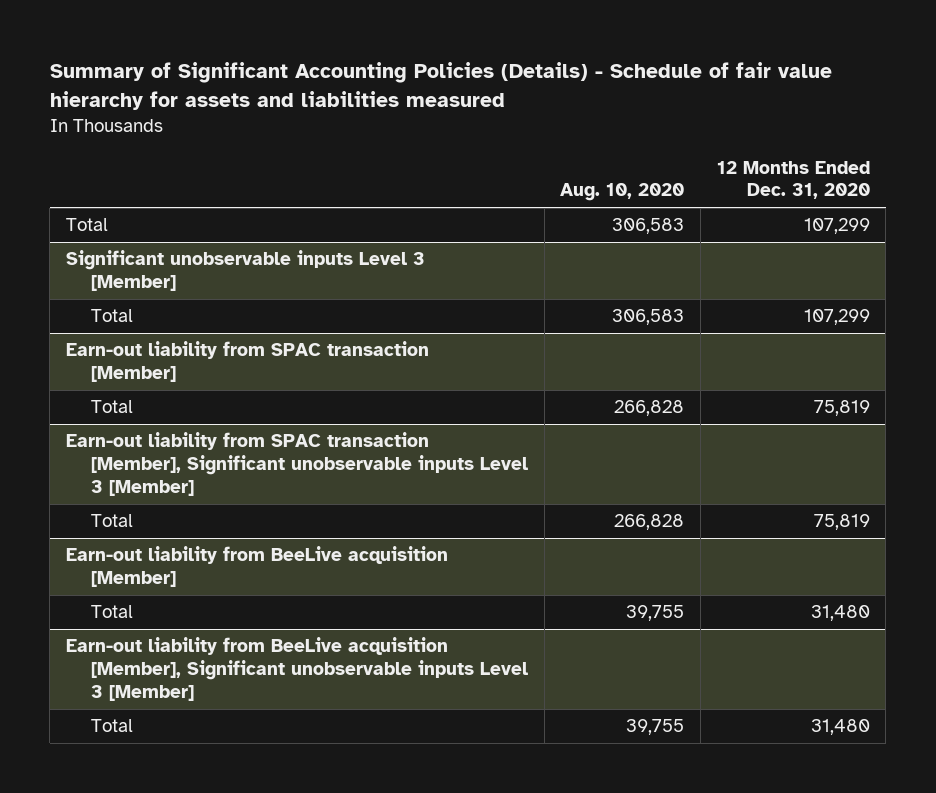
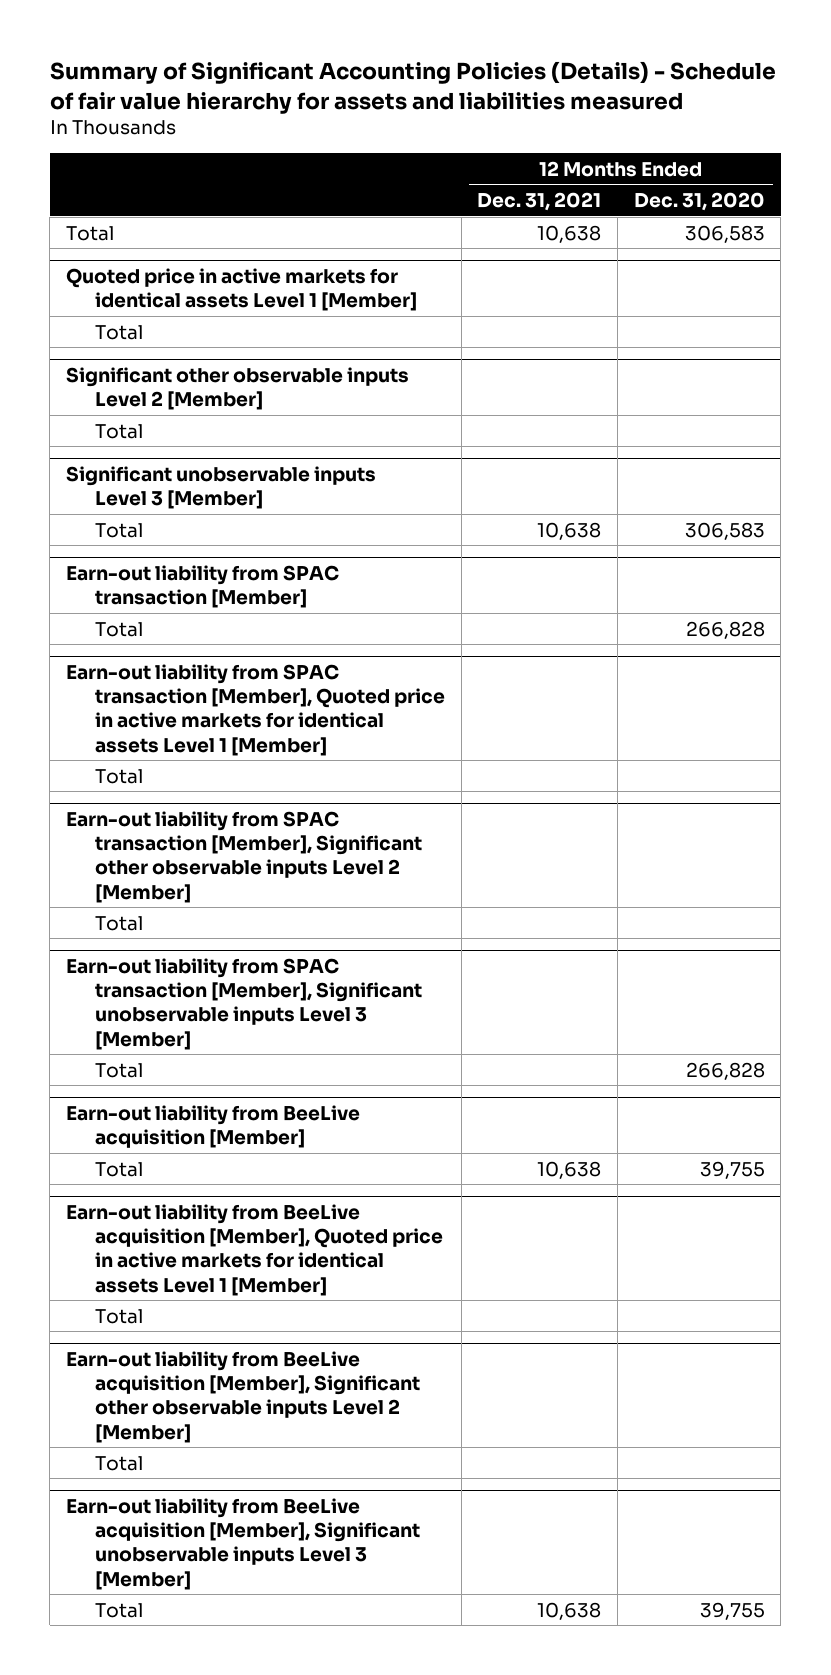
- | Aug. 10, 2020 | 12 Months Ended Dec. 31, 2020
+ | 12 Months Ended Dec. 31, 2021 | 12 Months Ended Dec. 31, 2020
- Total | 306,583 | 107,299
+ Total | 10,638 | 306,583
+ Quoted price in active markets for identical assets Level 1 [Member]
+ Total
+ Significant other observable inputs Level 2 [Member]
+ Total
@ Significant unobservable inputs Level 3 [Member]
- Total | 306,583 | 107,299
+ Total | 10,638 | 306,583
@ Earn-out liability from SPAC transaction [Member]
- Total | 266,828 | 75,819
+ Total | | 266,828
+ Earn-out liability from SPAC transaction [Member], Quoted price in active markets for identical assets Level 1 [Member]
+ Total
+ Earn-out liability from SPAC transaction [Member], Significant other observable inputs Level 2 [Member]
+ Total
@ Earn-out liability from SPAC transaction [Member], Significant unobservable inputs Level 3 [Member]
- Total | 266,828 | 75,819
+ Total | | 266,828
@ Earn-out liability from BeeLive acquisition [Member]
- Total | 39,755 | 31,480
+ Total | 10,638 | 39,755
+ Earn-out liability from BeeLive acquisition [Member], Quoted price in active markets for identical assets Level 1 [Member]
+ Total
+ Earn-out liability from BeeLive acquisition [Member], Significant other observable inputs Level 2 [Member]
+ Total
@ Earn-out liability from BeeLive acquisition [Member], Significant unobservable inputs Level 3 [Member]
- Total | 39,755 | 31,480
+ Total | 10,638 | 39,755

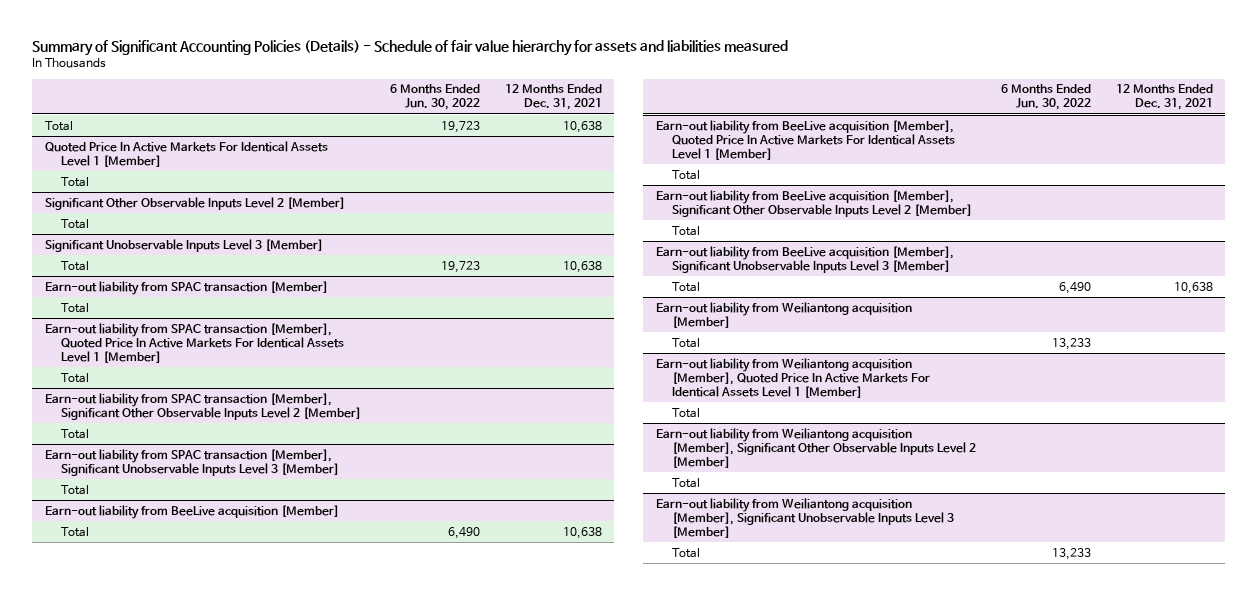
- | 12 Months Ended Dec. 31, 2021 | 12 Months Ended Dec. 31, 2020
+ | 6 Months Ended Jun. 30, 2022 | 12 Months Ended Dec. 31, 2021
- Quoted price in active markets for identical assets Level 1 [Member]
+ Quoted Price In Active Markets For Identical Assets Level 1 [Member]
- Significant other observable inputs Level 2 [Member]
+ Significant Other Observable Inputs Level 2 [Member]
- Significant unobservable inputs Level 3 [Member]
+ Significant Unobservable Inputs Level 3 [Member]
- Earn-out liability from SPAC transaction [Member], Quoted price in active markets for identical assets Level 1 [Member]
+ Earn-out liability from SPAC transaction [Member], Quoted Price In Active Markets For Identical Assets Level 1 [Member]
- Earn-out liability from SPAC transaction [Member], Significant other observable inputs Level 2 [Member]
+ Earn-out liability from SPAC transaction [Member], Significant Other Observable Inputs Level 2 [Member]
- Earn-out liability from SPAC transaction [Member], Significant unobservable inputs Level 3 [Member]
+ Earn-out liability from SPAC transaction [Member], Significant Unobservable Inputs Level 3 [Member]
- Earn-out liability from BeeLive acquisition [Member], Quoted price in active markets for identical assets Level 1 [Member]
+ Earn-out liability from BeeLive acquisition [Member], Quoted Price In Active Markets For Identical Assets Level 1 [Member]
- Earn-out liability from BeeLive acquisition [Member], Significant other observable inputs Level 2 [Member]
+ Earn-out liability from BeeLive acquisition [Member], Significant Other Observable Inputs Level 2 [Member]
- Earn-out liability from BeeLive acquisition [Member], Significant unobservable inputs Level 3 [Member]
+ Earn-out liability from BeeLive acquisition [Member], Significant Unobservable Inputs Level 3 [Member]
+ Earn-out liability from Weiliantong acquisition [Member]
+ Total | 13,233 |
+ Earn-out liability from Weiliantong acquisition [Member], Quoted Price In Active Markets For Identical Assets Level 1 [Member]
+ Total
+ Earn-out liability from Weiliantong acquisition [Member], Significant Other Observable Inputs Level 2 [Member]
+ Total
+ Earn-out liability from Weiliantong acquisition [Member], Significant Unobservable Inputs Level 3 [Member]
+ Total | 13,233 |

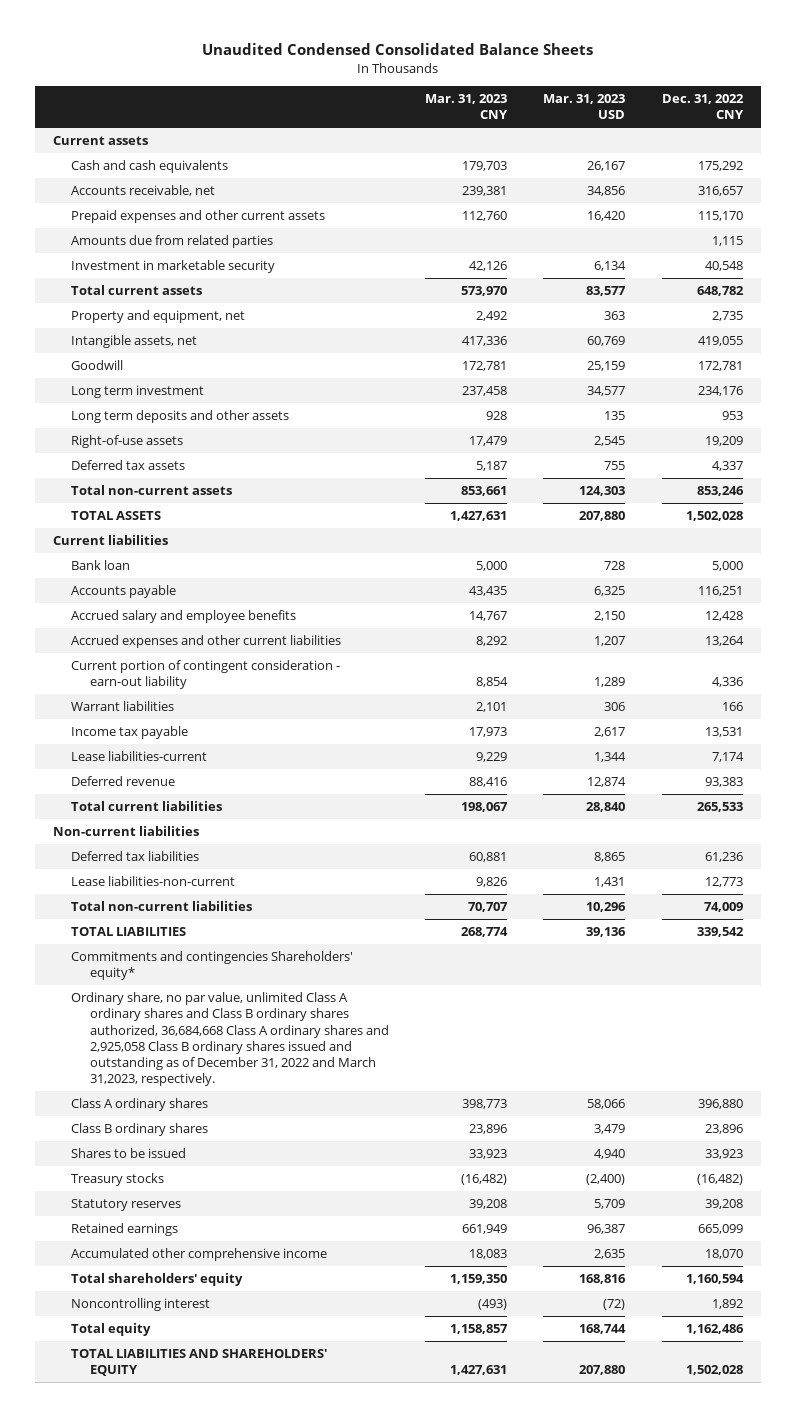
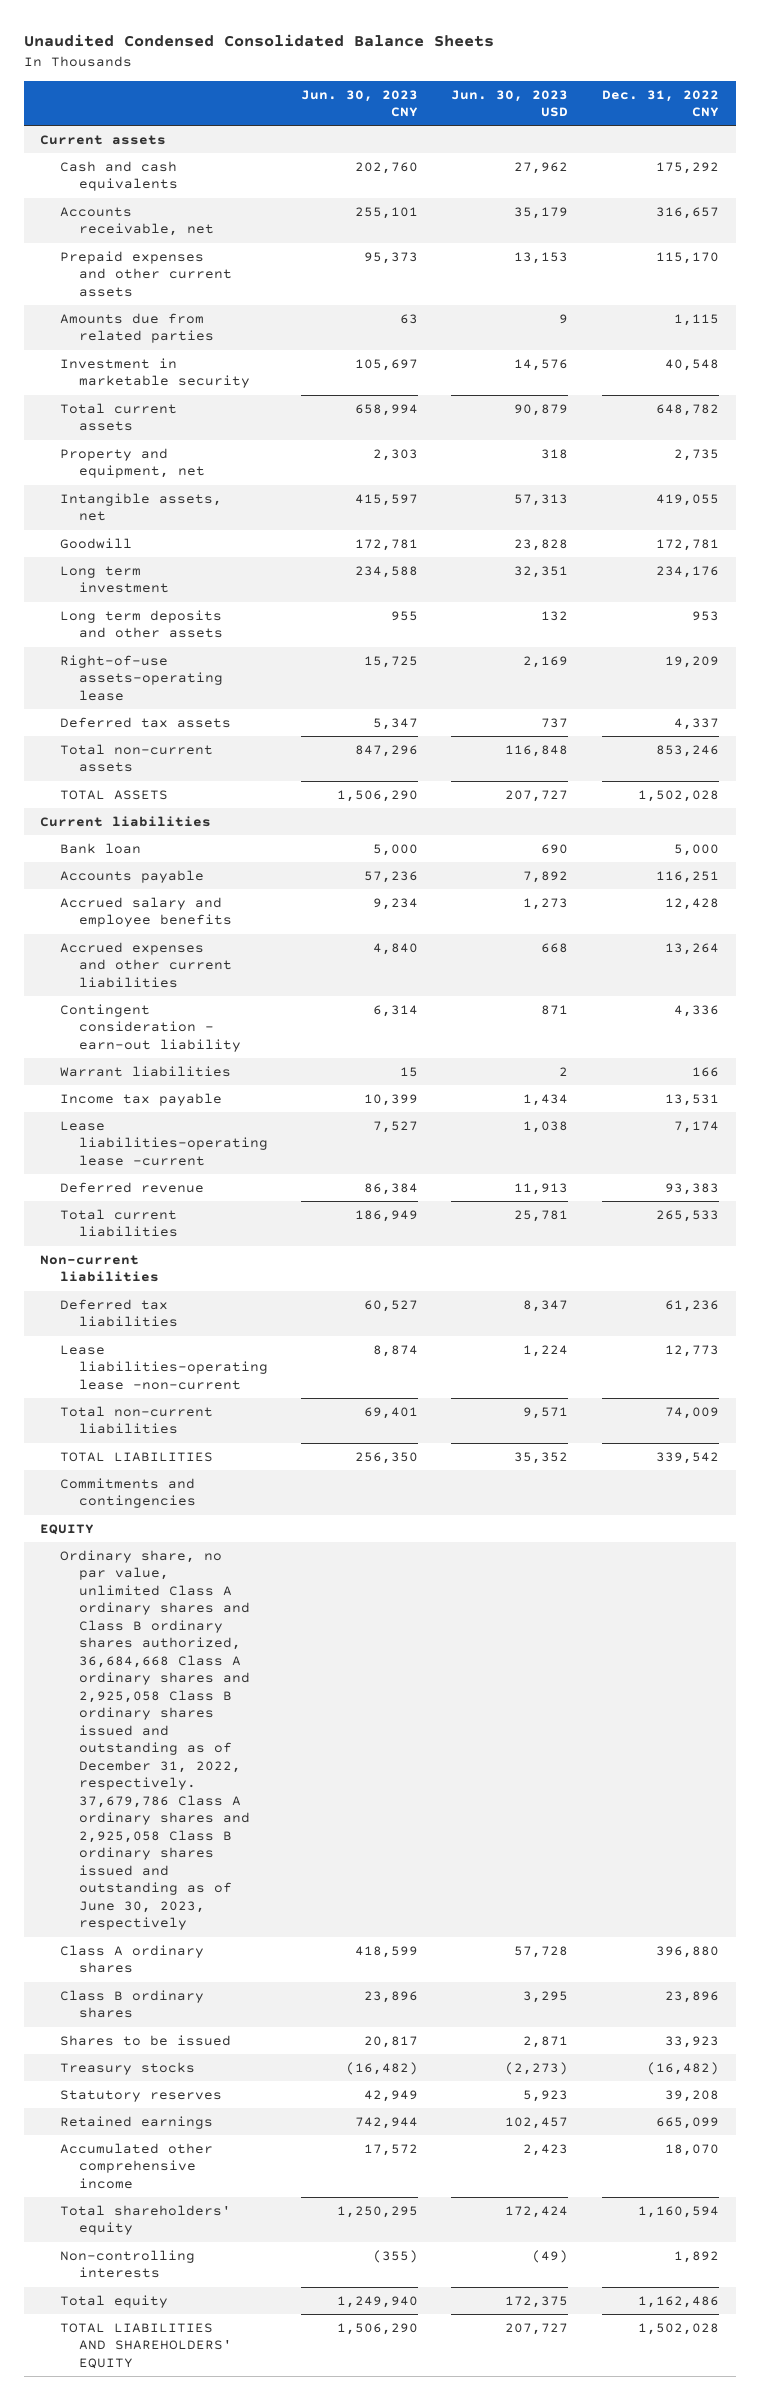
- | Mar. 31, 2023 CNY | Mar. 31, 2023 USD | Dec. 31, 2022 CNY
+ | Jun. 30, 2023 CNY | Jun. 30, 2023 USD | Dec. 31, 2022 CNY
- Right-of-use assets | 17,479 | 2,545 | 19,209
+ Right-of-use assets-operating lease | 15,725 | 2,169 | 19,209
- Current portion of contingent consideration - earn-out liability | 8,854 | 1,289 | 4,336
+ Contingent consideration - earn-out liability | 6,314 | 871 | 4,336
- Lease liabilities-current | 9,229 | 1,344 | 7,174
+ Lease liabilities-operating lease -current | 7,527 | 1,038 | 7,174
- Lease liabilities-non-current | 9,826 | 1,431 | 12,773
+ Lease liabilities-operating lease -non-current | 8,874 | 1,224 | 12,773
- Commitments and contingencies Shareholders' equity*
- Ordinary share, no par value, unlimited Class A ordinary shares and Class B ordinary shares authorized, 36,684,668 Class A ordinary shares and 2,925,058 Class B ordinary shares issued and outstanding as of December 31, 2022 and March 31,2023, respectively.
+ Commitments and contingencies
+ EQUITY
+ Ordinary share, no par value, unlimited Class A ordinary shares and Class B ordinary shares authorized, 36,684,668 Class A ordinary shares and 2,925,058 Class B ordinary shares issued and outstanding as of December 31, 2022, respectively. 37,679,786 Class A ordinary shares and 2,925,058 Class B ordinary shares issued and outstanding as of June 30, 2023, respectively
- Noncontrolling interest | (493) | (72) | 1,892
+ Non-controlling interests | (355) | (49) | 1,892

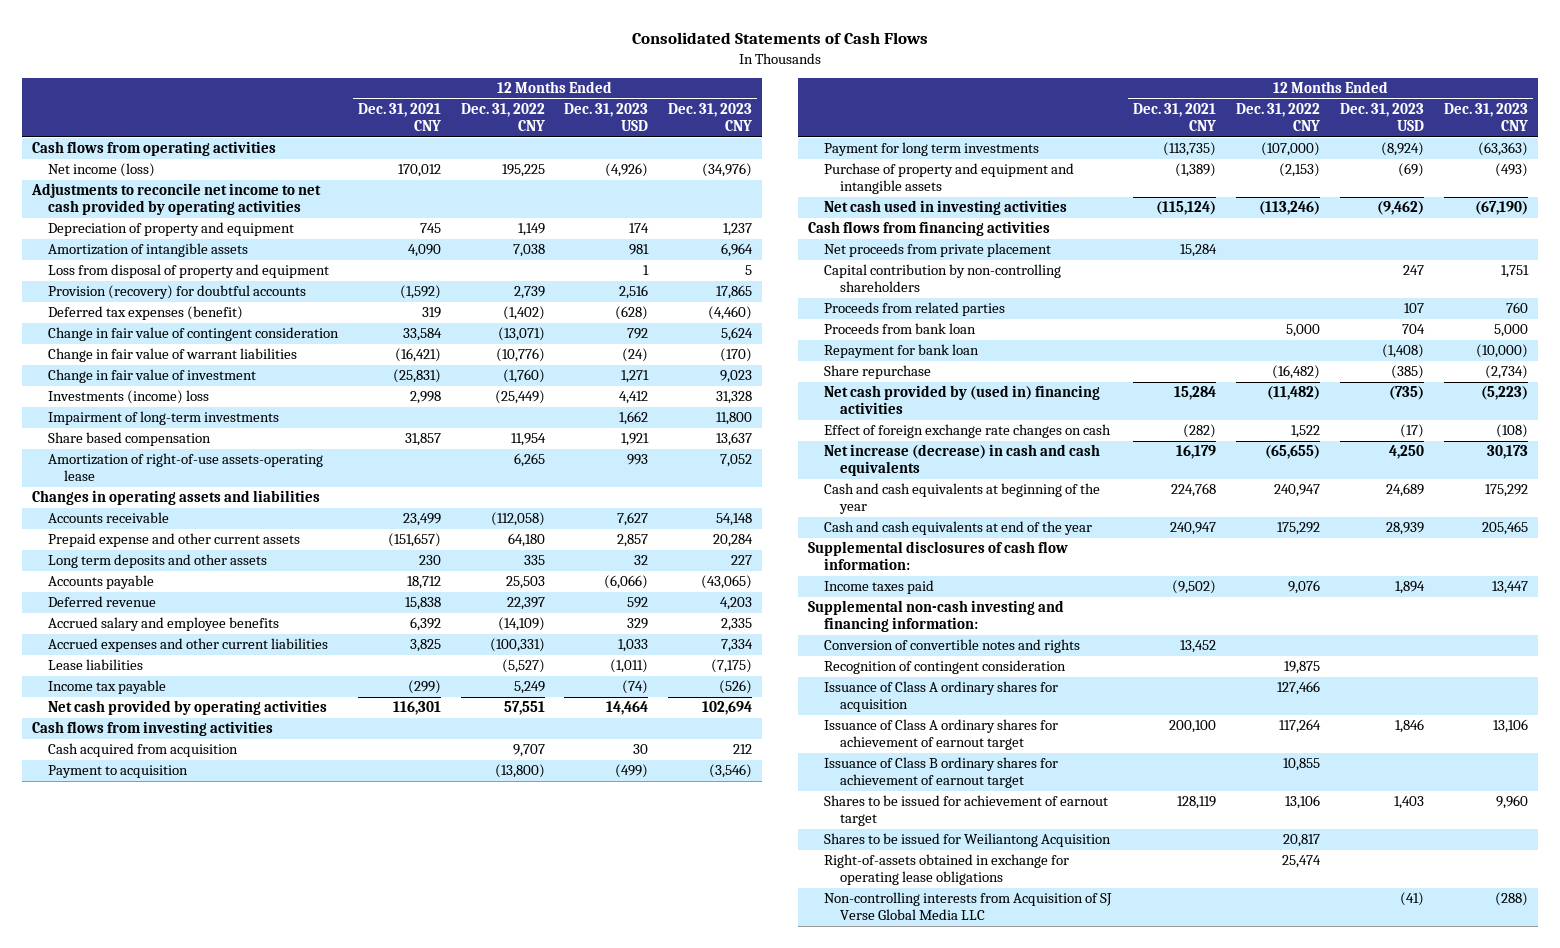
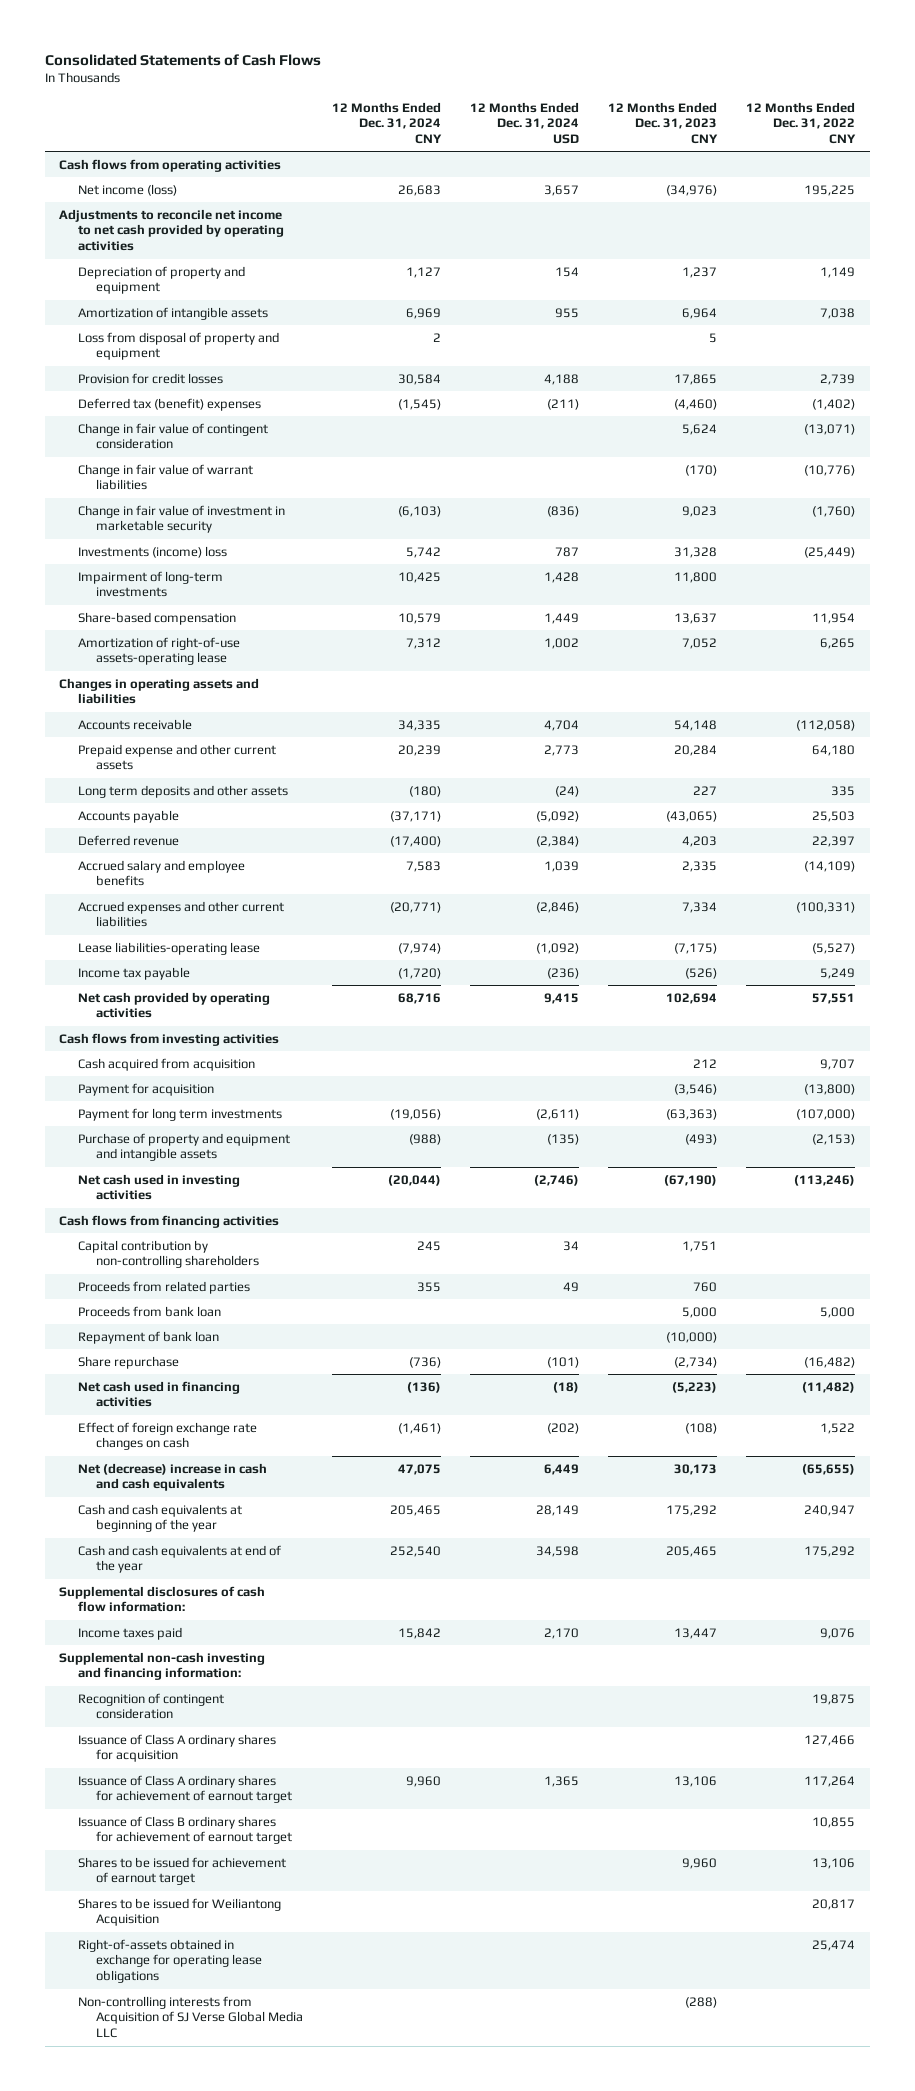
- | 12 Months Ended Dec. 31, 2021 CNY | 12 Months Ended Dec. 31, 2022 CNY | 12 Months Ended Dec. 31, 2023 USD | 12 Months Ended Dec. 31, 2023 CNY
+ | 12 Months Ended Dec. 31, 2024 CNY | 12 Months Ended Dec. 31, 2024 USD | 12 Months Ended Dec. 31, 2023 CNY | 12 Months Ended Dec. 31, 2022 CNY
- Provision (recovery) for doubtful accounts | (1,592) | 2,739 | 2,516 | 17,865
- Deferred tax expenses (benefit) | 319 | (1,402) | (628) | (4,460)
+ Provision for credit losses | 30,584 | 4,188 | 17,865 | 2,739
+ Deferred tax (benefit) expenses | (1,545) | (211) | (4,460) | (1,402)
- Change in fair value of investment | (25,831) | (1,760) | 1,271 | 9,023
+ Change in fair value of investment in marketable security | (6,103) | (836) | 9,023 | (1,760)
- Share based compensation | 31,857 | 11,954 | 1,921 | 13,637
+ Share-based compensation | 10,579 | 1,449 | 13,637 | 11,954
- Lease liabilities | | (5,527) | (1,011) | (7,175)
+ Lease liabilities-operating lease | (7,974) | (1,092) | (7,175) | (5,527)
- Payment to acquisition | | (13,800) | (499) | (3,546)
+ Payment for acquisition | | | (3,546) | (13,800)
- Net proceeds from private placement | 15,284 | | |
- Repayment for bank loan | | | (1,408) | (10,000)
+ Repayment of bank loan | | | (10,000) |
- Net cash provided by (used in) financing activities | 15,284 | (11,482) | (735) | (5,223)
+ Net cash used in financing activities | (136) | (18) | (5,223) | (11,482)
- Net increase (decrease) in cash and cash equivalents | 16,179 | (65,655) | 4,250 | 30,173
+ Net (decrease) increase in cash and cash equivalents | 47,075 | 6,449 | 30,173 | (65,655)
- Conversion of convertible notes and rights | 13,452 | | |

